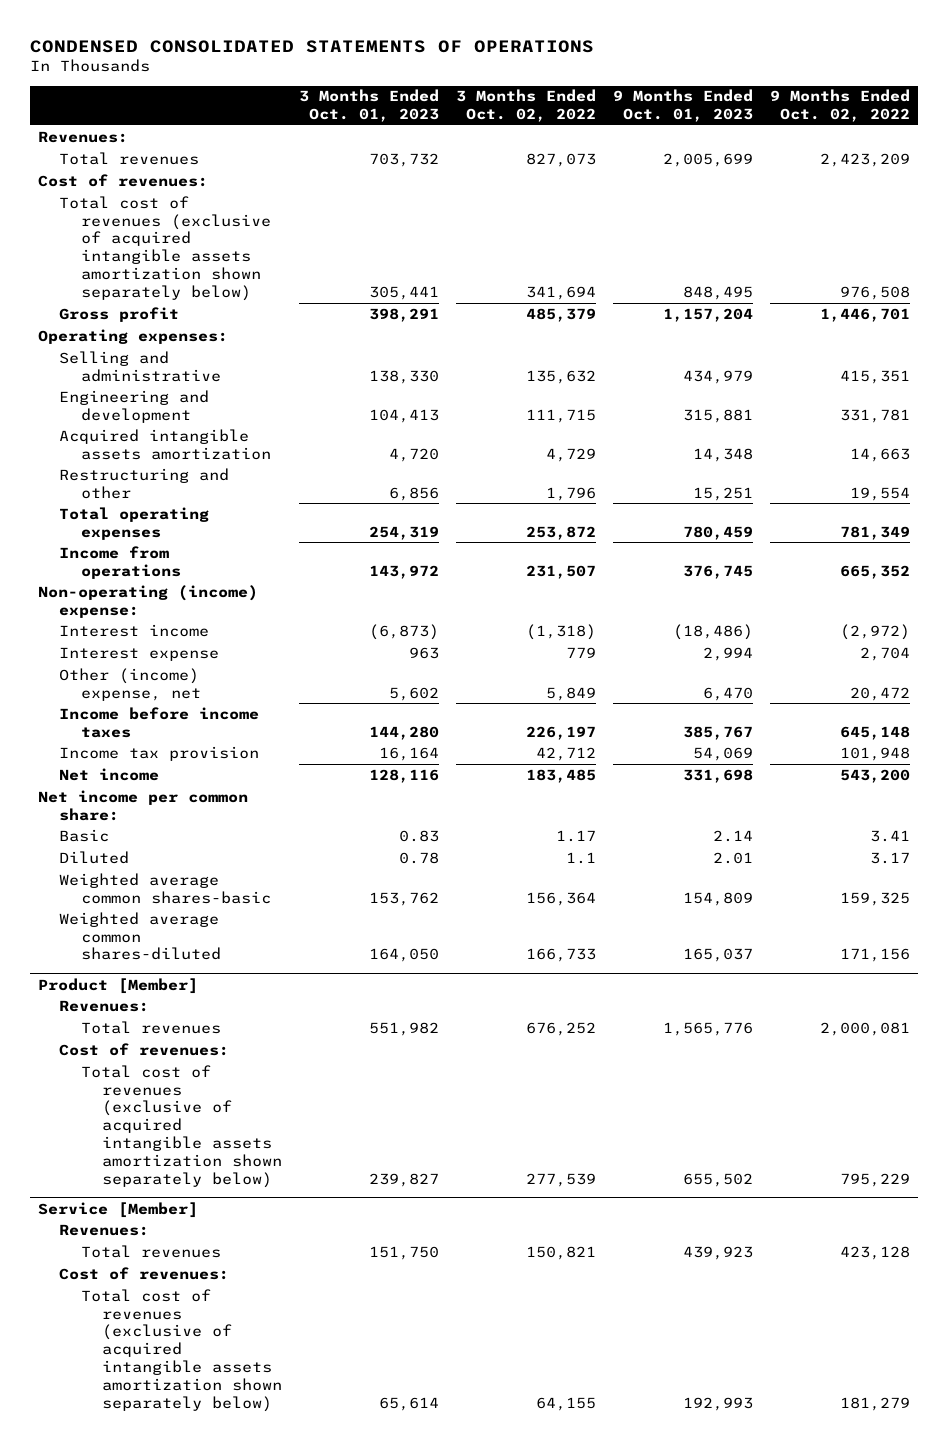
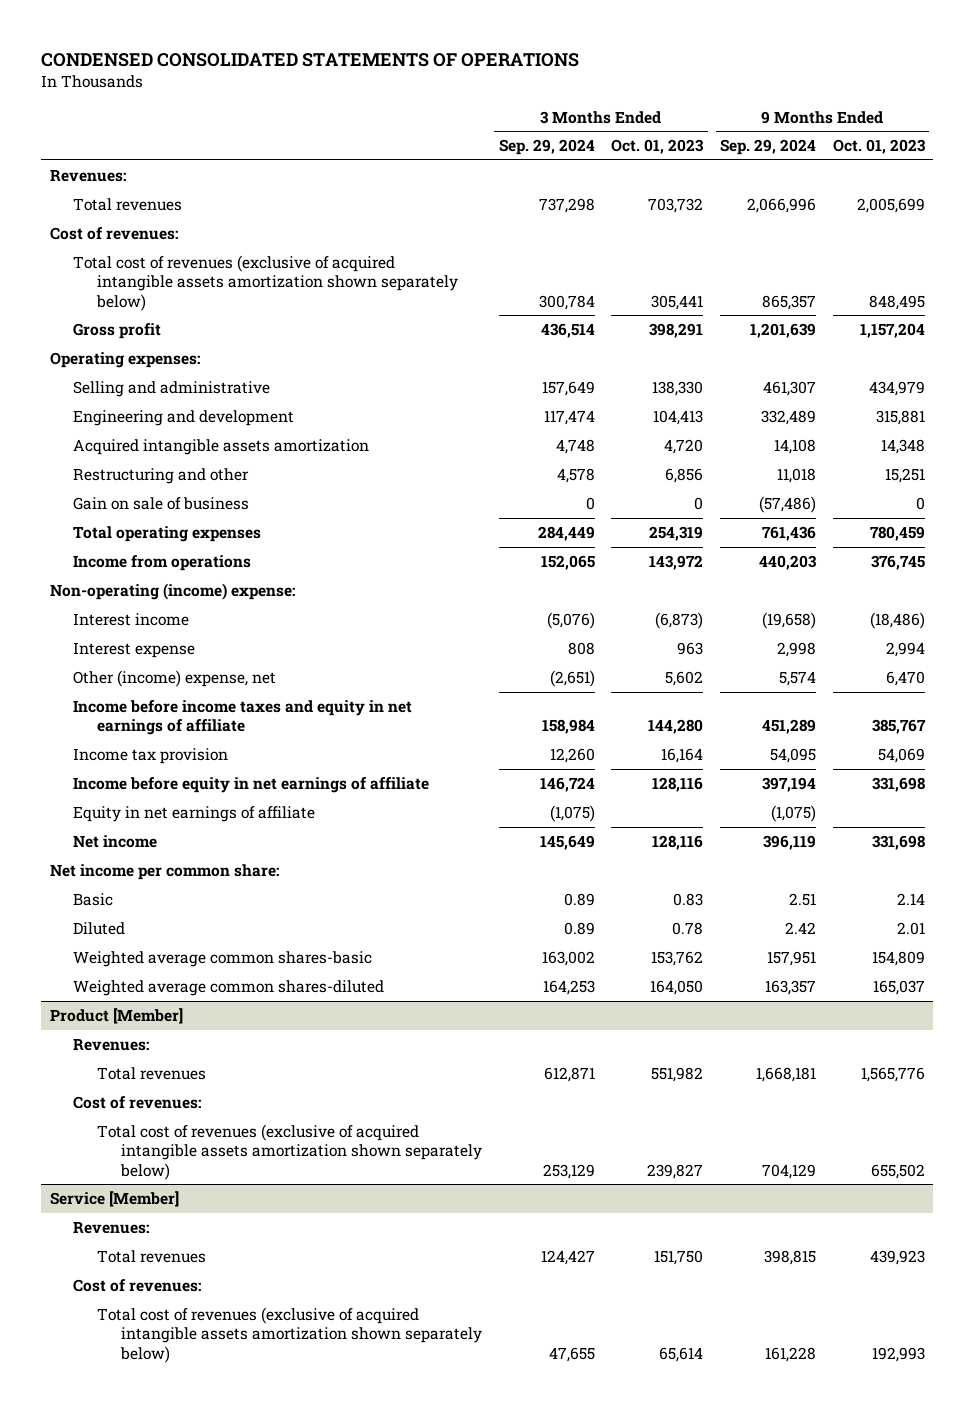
- | 3 Months Ended Oct. 01, 2023 | 3 Months Ended Oct. 02, 2022 | 9 Months Ended Oct. 01, 2023 | 9 Months Ended Oct. 02, 2022
+ | 3 Months Ended Sep. 29, 2024 | 3 Months Ended Oct. 01, 2023 | 9 Months Ended Sep. 29, 2024 | 9 Months Ended Oct. 01, 2023
+ Gain on sale of business | 0 | 0 | (57,486) | 0
- Income before income taxes | 144,280 | 226,197 | 385,767 | 645,148
+ Income before income taxes and equity in net earnings of affiliate | 158,984 | 144,280 | 451,289 | 385,767
+ Income before equity in net earnings of affiliate | 146,724 | 128,116 | 397,194 | 331,698
+ Equity in net earnings of affiliate | (1,075) | | (1,075) |

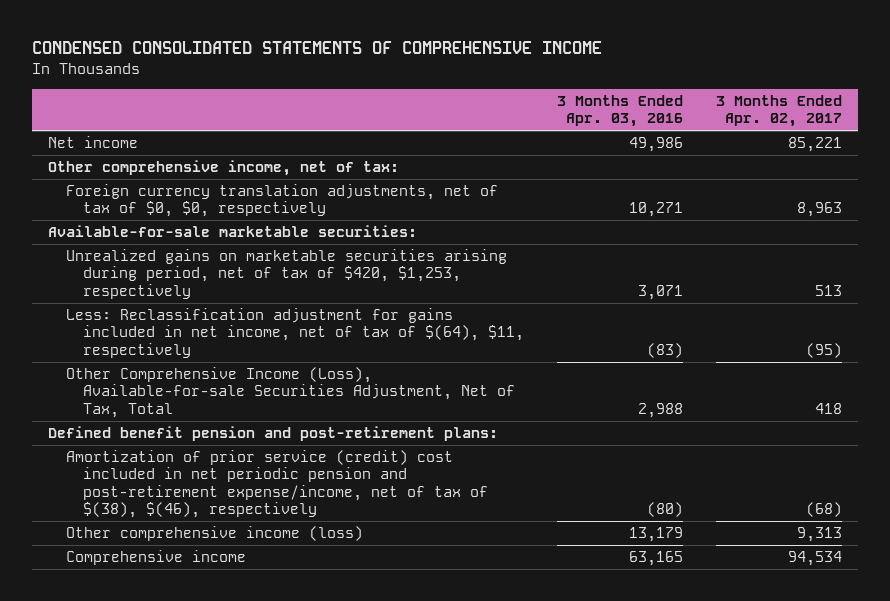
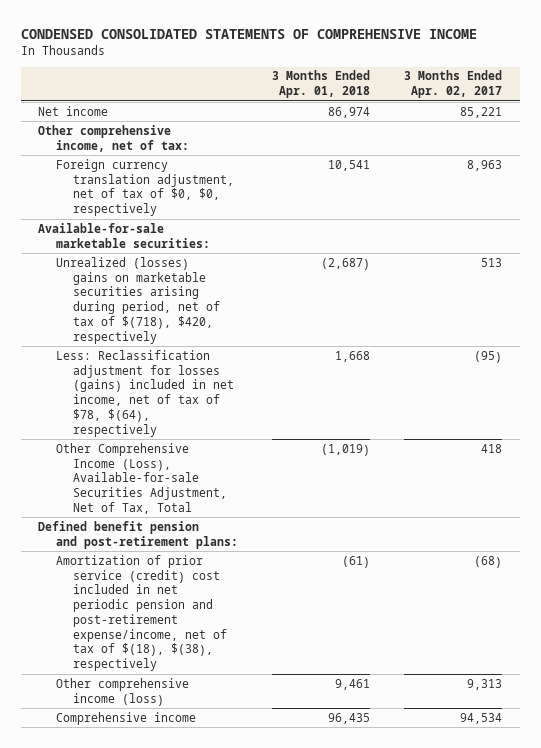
- | 3 Months Ended Apr. 03, 2016 | 3 Months Ended Apr. 02, 2017
+ | 3 Months Ended Apr. 01, 2018 | 3 Months Ended Apr. 02, 2017
- Foreign currency translation adjustments, net of tax of $0, $0, respectively | 10,271 | 8,963
+ Foreign currency translation adjustment, net of tax of $0, $0, respectively | 10,541 | 8,963
- Unrealized gains on marketable securities arising during period, net of tax of $420, $1,253, respectively | 3,071 | 513
- Less: Reclassification adjustment for gains included in net income, net of tax of $(64), $11, respectively | (83) | (95)
+ Unrealized (losses) gains on marketable securities arising during period, net of tax of $(718), $420, respectively | (2,687) | 513
+ Less: Reclassification adjustment for losses (gains) included in net income, net of tax of $78, $(64), respectively | 1,668 | (95)
- Amortization of prior service (credit) cost included in net periodic pension and post-retirement expense/income, net of tax of $(38), $(46), respectively | (80) | (68)
+ Amortization of prior service (credit) cost included in net periodic pension and post-retirement expense/income, net of tax of $(18), $(38), respectively | (61) | (68)

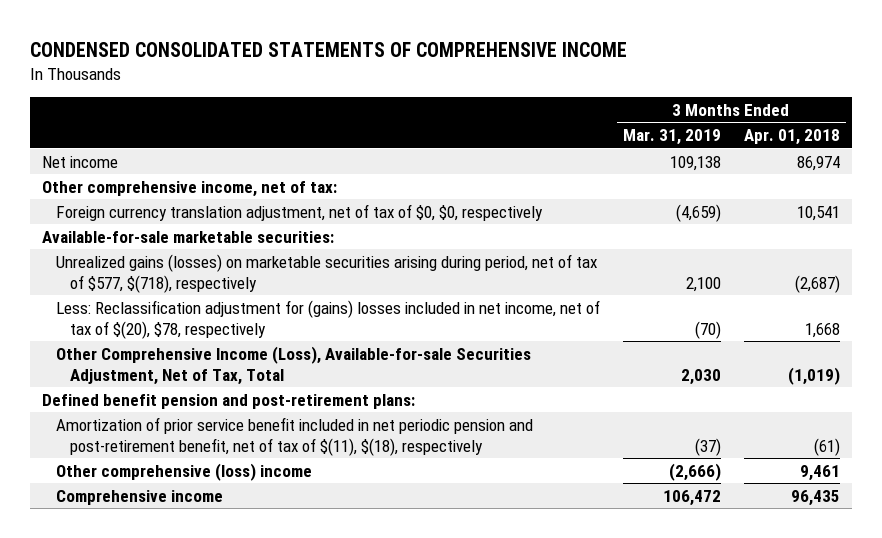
- | 3 Months Ended Apr. 01, 2018 | 3 Months Ended Apr. 02, 2017
+ | 3 Months Ended Mar. 31, 2019 | 3 Months Ended Apr. 01, 2018
- Unrealized (losses) gains on marketable securities arising during period, net of tax of $(718), $420, respectively | (2,687) | 513
- Less: Reclassification adjustment for losses (gains) included in net income, net of tax of $78, $(64), respectively | 1,668 | (95)
+ Unrealized gains (losses) on marketable securities arising during period, net of tax of $577, $(718), respectively | 2,100 | (2,687)
+ Less: Reclassification adjustment for (gains) losses included in net income, net of tax of $(20), $78, respectively | (70) | 1,668
- Amortization of prior service (credit) cost included in net periodic pension and post-retirement expense/income, net of tax of $(18), $(38), respectively | (61) | (68)
- Other comprehensive income (loss) | 9,461 | 9,313
+ Amortization of prior service benefit included in net periodic pension and post-retirement benefit, net of tax of $(11), $(18), respectively | (37) | (61)
+ Other comprehensive (loss) income | (2,666) | 9,461

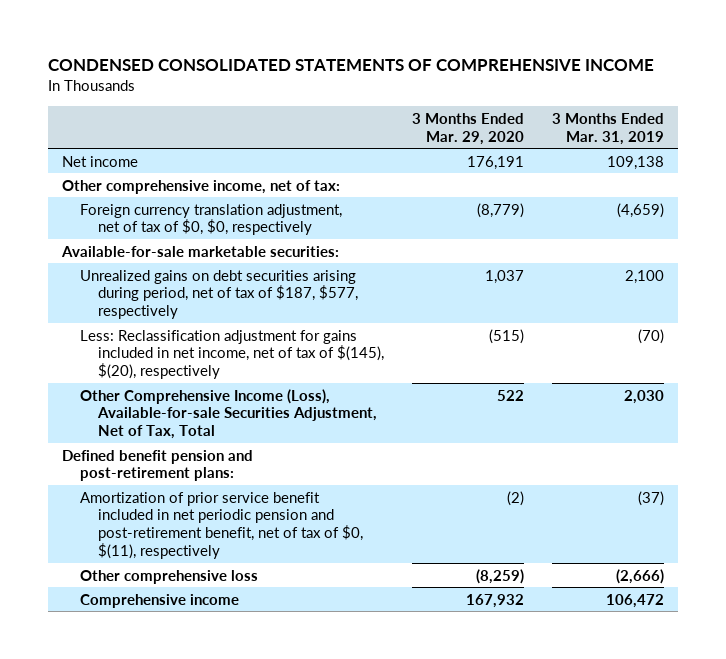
- | 3 Months Ended Mar. 31, 2019 | 3 Months Ended Apr. 01, 2018
+ | 3 Months Ended Mar. 29, 2020 | 3 Months Ended Mar. 31, 2019
- Unrealized gains (losses) on marketable securities arising during period, net of tax of $577, $(718), respectively | 2,100 | (2,687)
- Less: Reclassification adjustment for (gains) losses included in net income, net of tax of $(20), $78, respectively | (70) | 1,668
+ Unrealized gains on debt securities arising during period, net of tax of $187, $577, respectively | 1,037 | 2,100
+ Less: Reclassification adjustment for gains included in net income, net of tax of $(145), $(20), respectively | (515) | (70)
- Amortization of prior service benefit included in net periodic pension and post-retirement benefit, net of tax of $(11), $(18), respectively | (37) | (61)
- Other comprehensive (loss) income | (2,666) | 9,461
+ Amortization of prior service benefit included in net periodic pension and post-retirement benefit, net of tax of $0, $(11), respectively | (2) | (37)
+ Other comprehensive loss | (8,259) | (2,666)

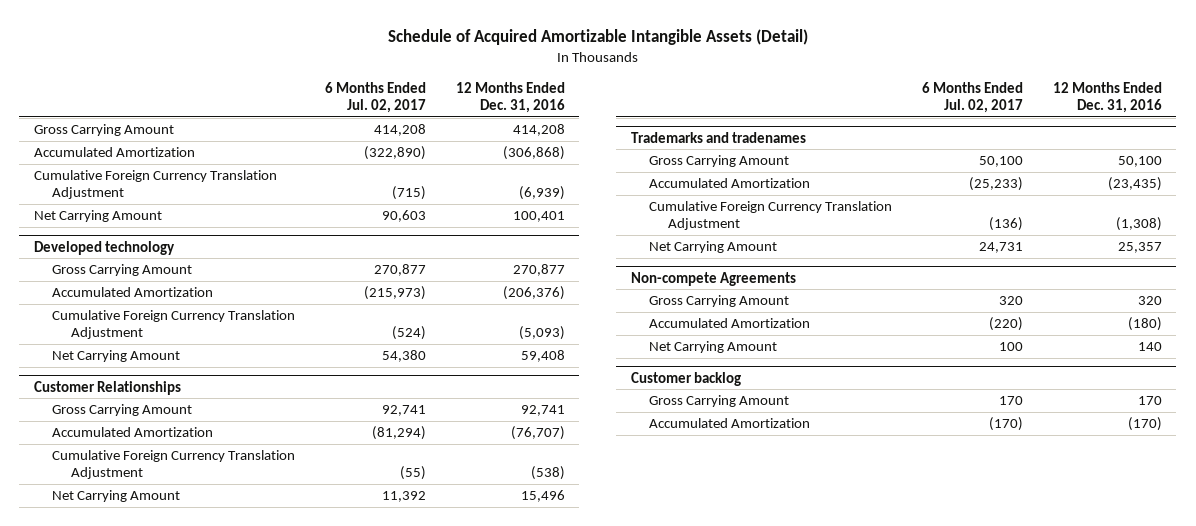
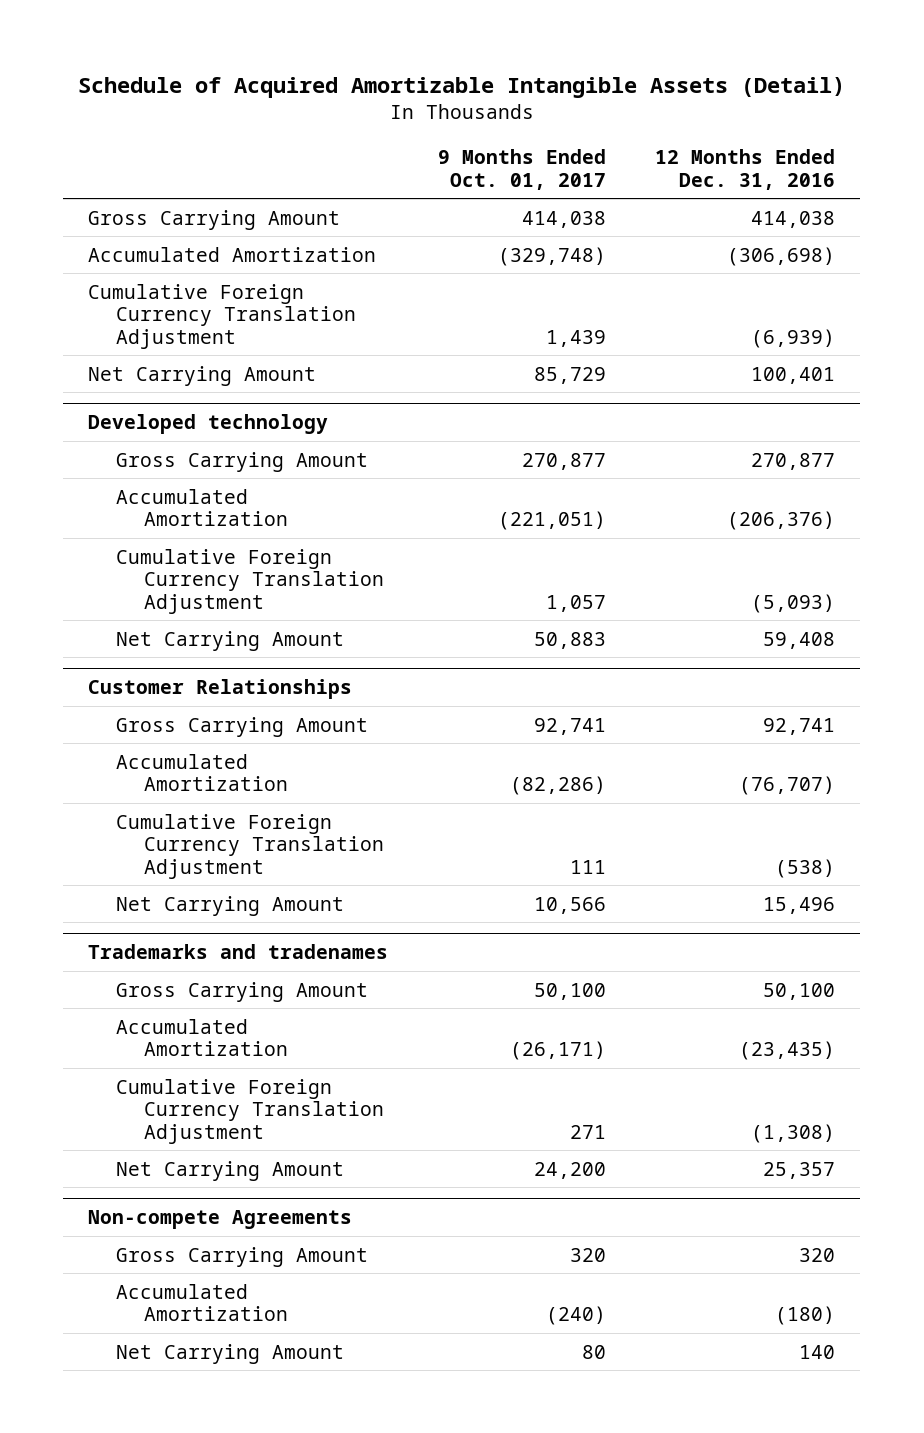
- | 6 Months Ended Jul. 02, 2017 | 12 Months Ended Dec. 31, 2016
+ | 9 Months Ended Oct. 01, 2017 | 12 Months Ended Dec. 31, 2016
- Gross Carrying Amount | 414,208 | 414,208
- Accumulated Amortization | (322,890) | (306,868)
+ Gross Carrying Amount | 414,038 | 414,038
+ Accumulated Amortization | (329,748) | (306,698)
- Customer backlog
- Gross Carrying Amount | 170 | 170
- Accumulated Amortization | (170) | (170)

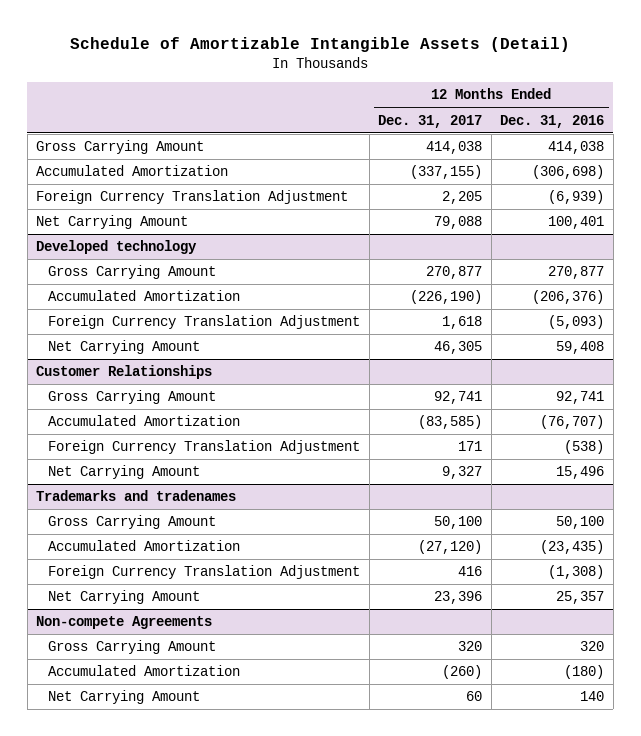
- Schedule of Acquired Amortizable Intangible Assets (Detail)
+ Schedule of Amortizable Intangible Assets (Detail)
- | 9 Months Ended Oct. 01, 2017 | 12 Months Ended Dec. 31, 2016
+ | 12 Months Ended Dec. 31, 2017 | 12 Months Ended Dec. 31, 2016
- Cumulative Foreign Currency Translation Adjustment | 1,439 | (6,939)
+ Foreign Currency Translation Adjustment | 2,205 | (6,939)
@ Developed technology
- Cumulative Foreign Currency Translation Adjustment | 1,057 | (5,093)
+ Foreign Currency Translation Adjustment | 1,618 | (5,093)
@ Customer Relationships
- Cumulative Foreign Currency Translation Adjustment | 111 | (538)
+ Foreign Currency Translation Adjustment | 171 | (538)
@ Trademarks and tradenames
- Cumulative Foreign Currency Translation Adjustment | 271 | (1,308)
+ Foreign Currency Translation Adjustment | 416 | (1,308)

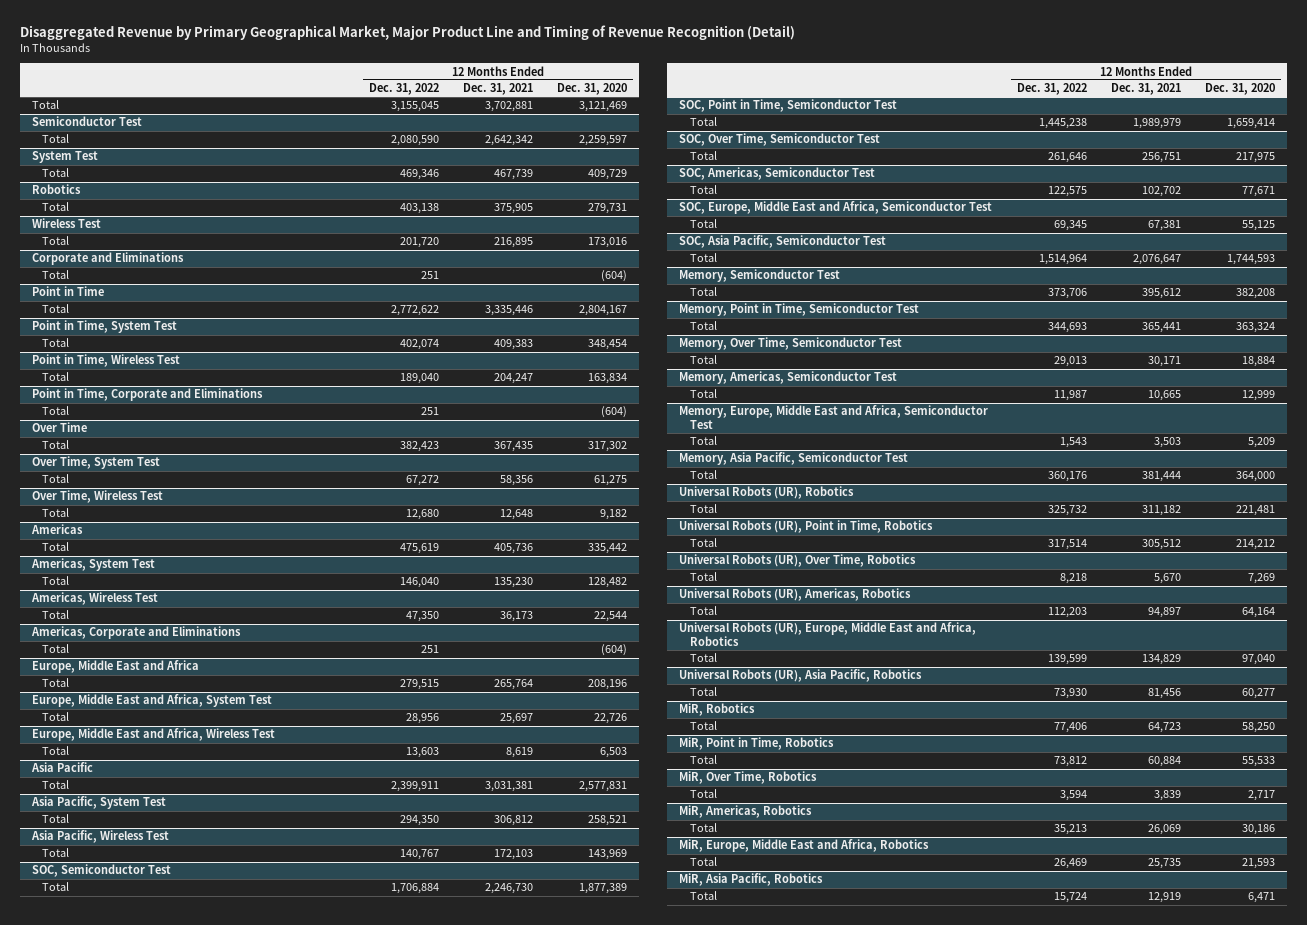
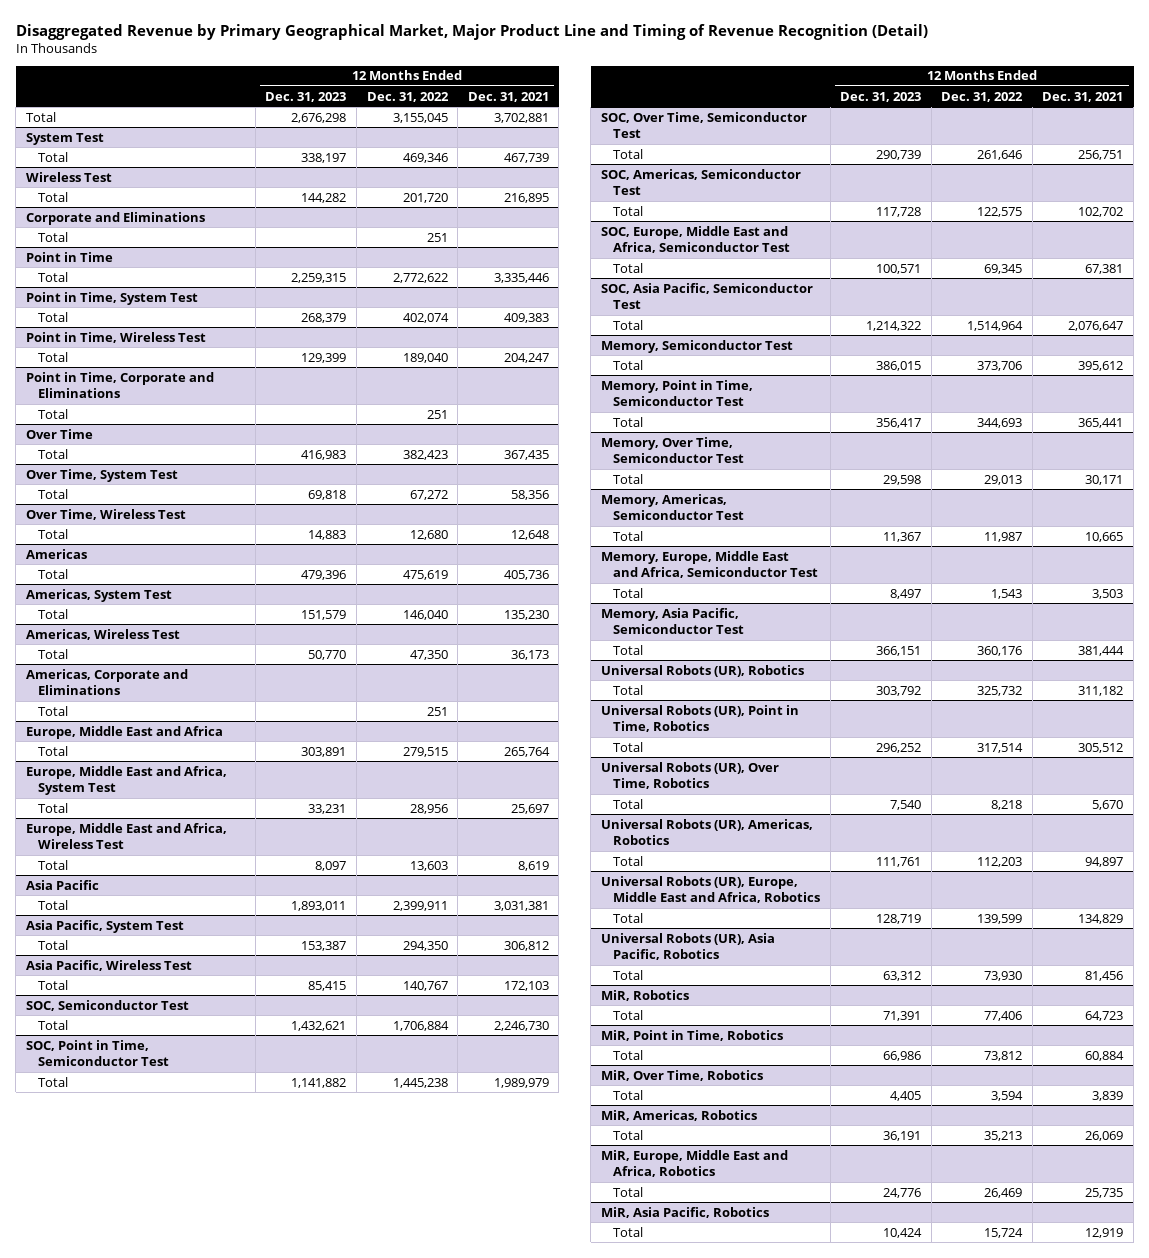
- | 12 Months Ended Dec. 31, 2022 | 12 Months Ended Dec. 31, 2021 | 12 Months Ended Dec. 31, 2020
+ | 12 Months Ended Dec. 31, 2023 | 12 Months Ended Dec. 31, 2022 | 12 Months Ended Dec. 31, 2021
- Semiconductor Test
- Total | 2,080,590 | 2,642,342 | 2,259,597
- Robotics
- Total | 403,138 | 375,905 | 279,731

